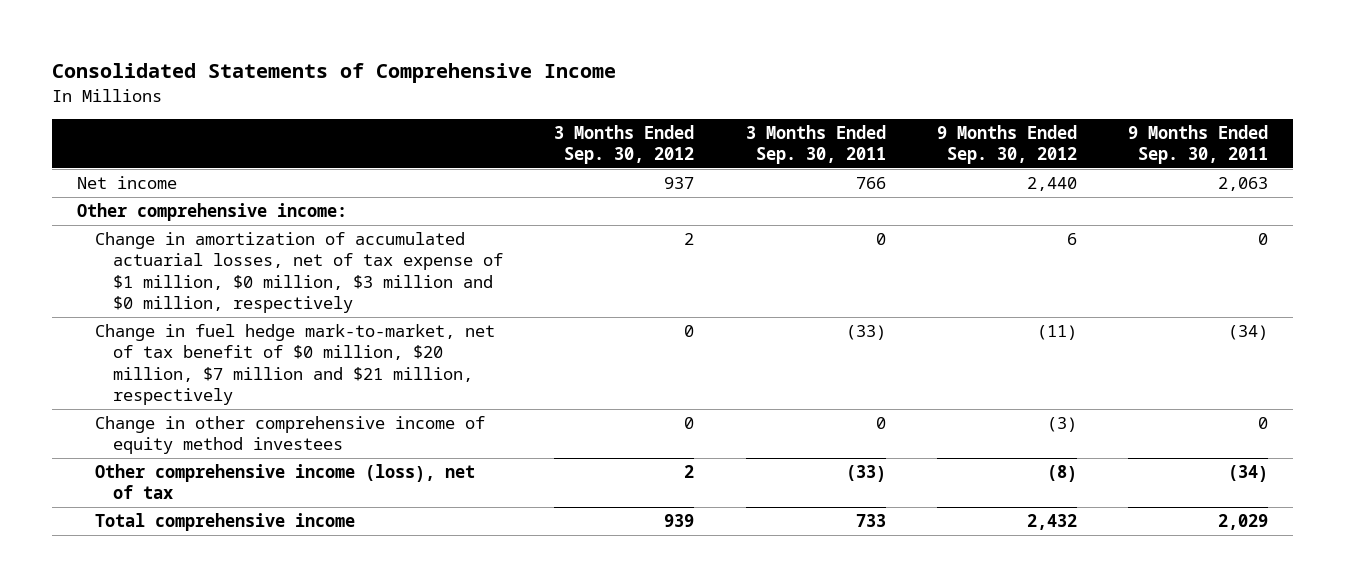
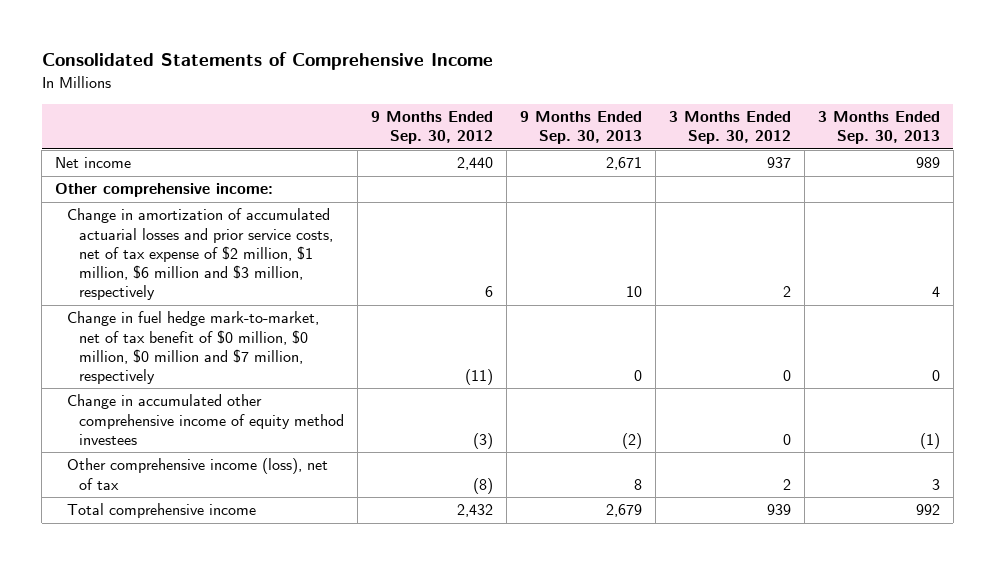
- | 3 Months Ended Sep. 30, 2012 | 3 Months Ended Sep. 30, 2011 | 9 Months Ended Sep. 30, 2012 | 9 Months Ended Sep. 30, 2011
+ | 9 Months Ended Sep. 30, 2012 | 9 Months Ended Sep. 30, 2013 | 3 Months Ended Sep. 30, 2012 | 3 Months Ended Sep. 30, 2013
- Change in amortization of accumulated actuarial losses, net of tax expense of $1 million, $0 million, $3 million and $0 million, respectively | 2 | 0 | 6 | 0
- Change in fuel hedge mark-to-market, net of tax benefit of $0 million, $20 million, $7 million and $21 million, respectively | 0 | (33) | (11) | (34)
- Change in other comprehensive income of equity method investees | 0 | 0 | (3) | 0
+ Change in amortization of accumulated actuarial losses and prior service costs, net of tax expense of $2 million, $1 million, $6 million and $3 million, respectively | 6 | 10 | 2 | 4
+ Change in fuel hedge mark-to-market, net of tax benefit of $0 million, $0 million, $0 million and $7 million, respectively | (11) | 0 | 0 | 0
+ Change in accumulated other comprehensive income of equity method investees | (3) | (2) | 0 | (1)

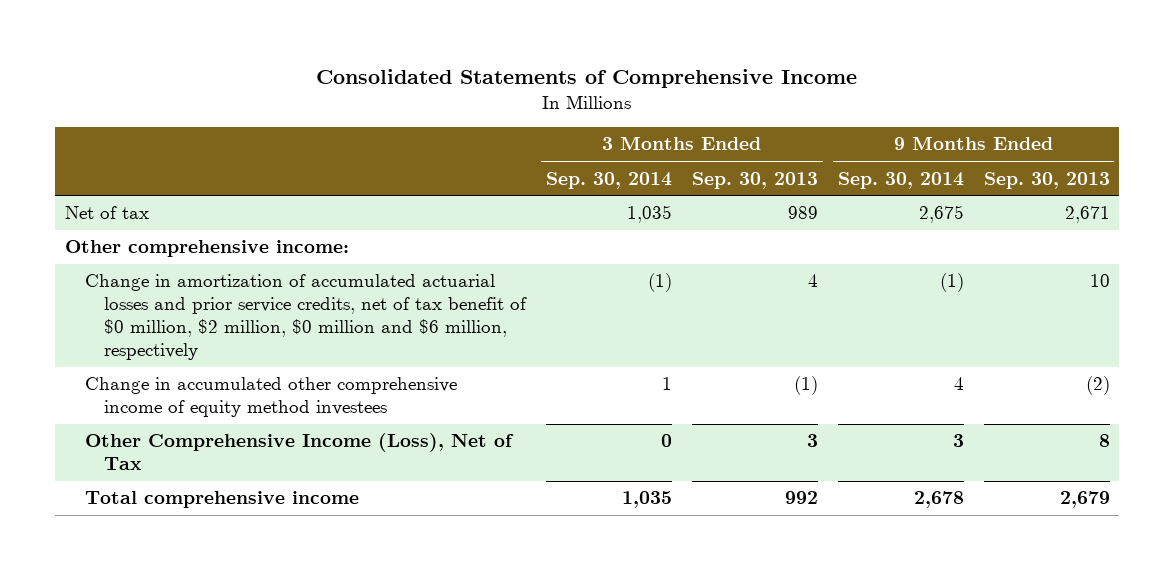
- | 9 Months Ended Sep. 30, 2012 | 9 Months Ended Sep. 30, 2013 | 3 Months Ended Sep. 30, 2012 | 3 Months Ended Sep. 30, 2013
+ | 3 Months Ended Sep. 30, 2014 | 3 Months Ended Sep. 30, 2013 | 9 Months Ended Sep. 30, 2014 | 9 Months Ended Sep. 30, 2013
- Net income | 2,440 | 2,671 | 937 | 989
+ Net of tax | 1,035 | 989 | 2,675 | 2,671
- Change in amortization of accumulated actuarial losses and prior service costs, net of tax expense of $2 million, $1 million, $6 million and $3 million, respectively | 6 | 10 | 2 | 4
- Change in fuel hedge mark-to-market, net of tax benefit of $0 million, $0 million, $0 million and $7 million, respectively | (11) | 0 | 0 | 0
+ Change in amortization of accumulated actuarial losses and prior service credits, net of tax benefit of $0 million, $2 million, $0 million and $6 million, respectively | (1) | 4 | (1) | 10
- Other comprehensive income (loss), net of tax | (8) | 8 | 2 | 3
+ Other Comprehensive Income (Loss), Net of Tax | 0 | 3 | 3 | 8

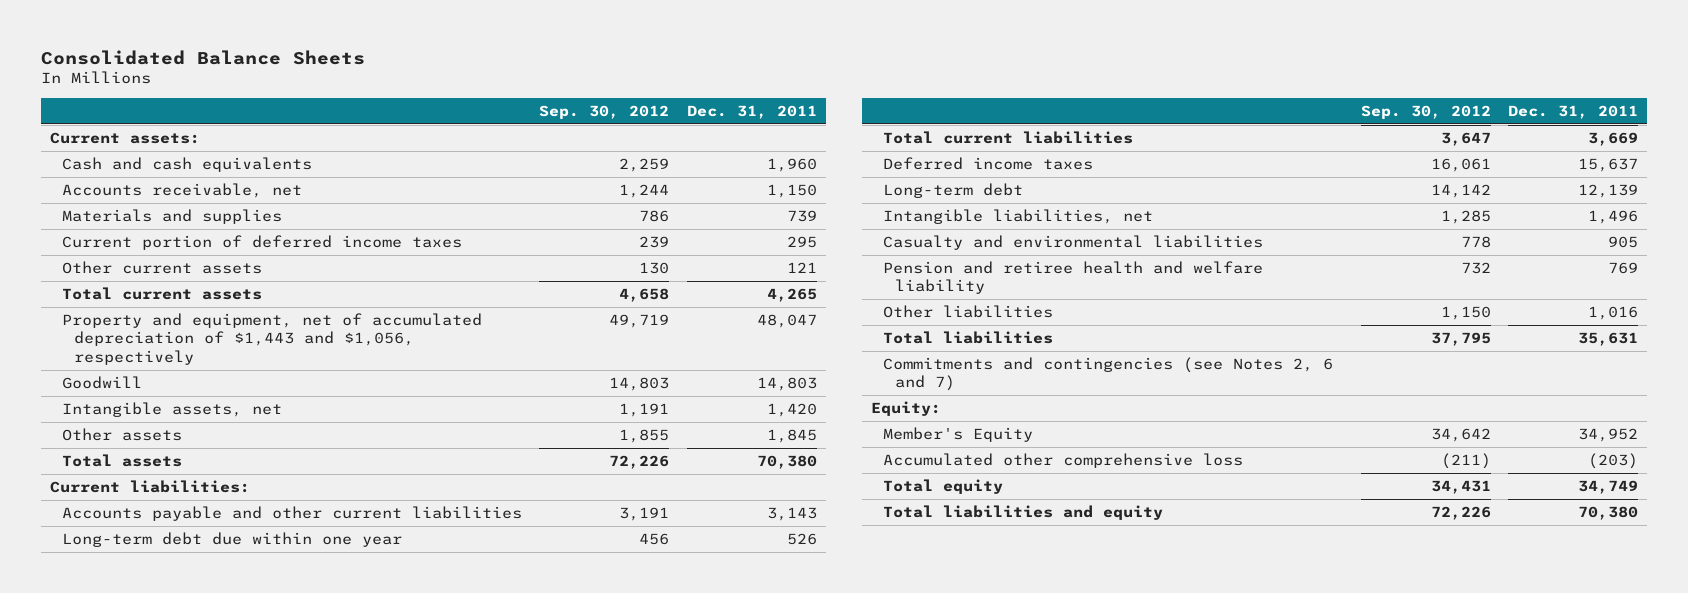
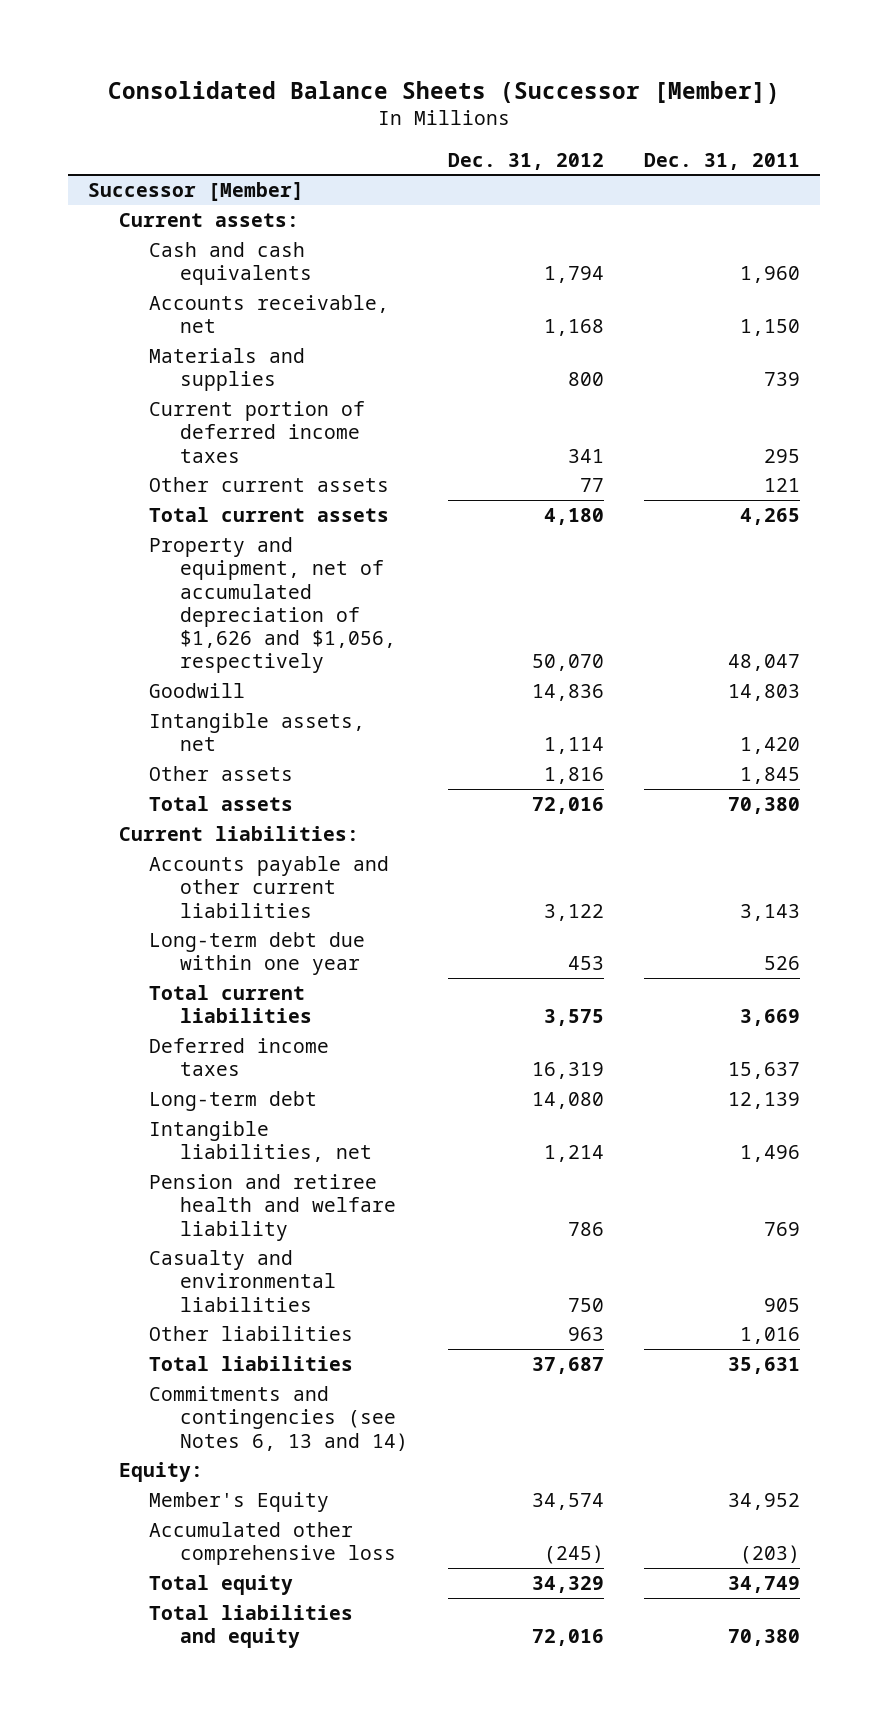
- Consolidated Balance Sheets
+ Consolidated Balance Sheets (Successor [Member])
- | Sep. 30, 2012 | Dec. 31, 2011
+ | Dec. 31, 2012 | Dec. 31, 2011
+ Successor [Member]
- Property and equipment, net of accumulated depreciation of $1,443 and $1,056, respectively | 49,719 | 48,047
+ Property and equipment, net of accumulated depreciation of $1,626 and $1,056, respectively | 50,070 | 48,047
- Casualty and environmental liabilities | 778 | 905
+ Casualty and environmental liabilities | 750 | 905
- Commitments and contingencies (see Notes 2, 6 and 7)
+ Commitments and contingencies (see Notes 6, 13 and 14)

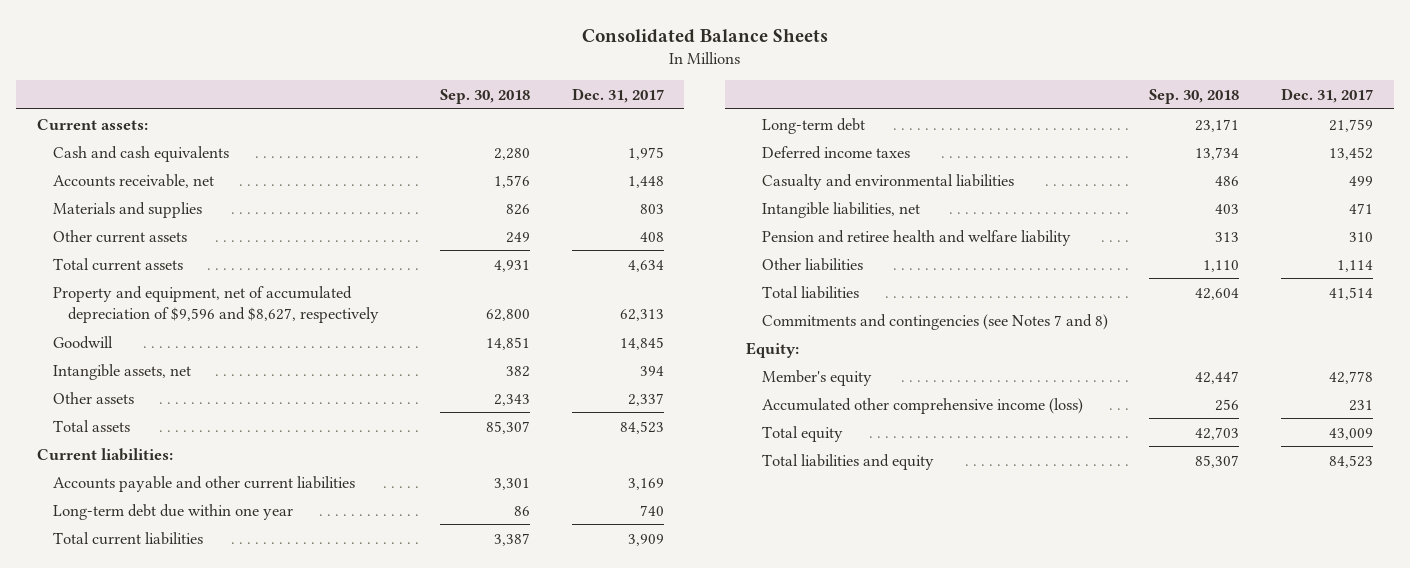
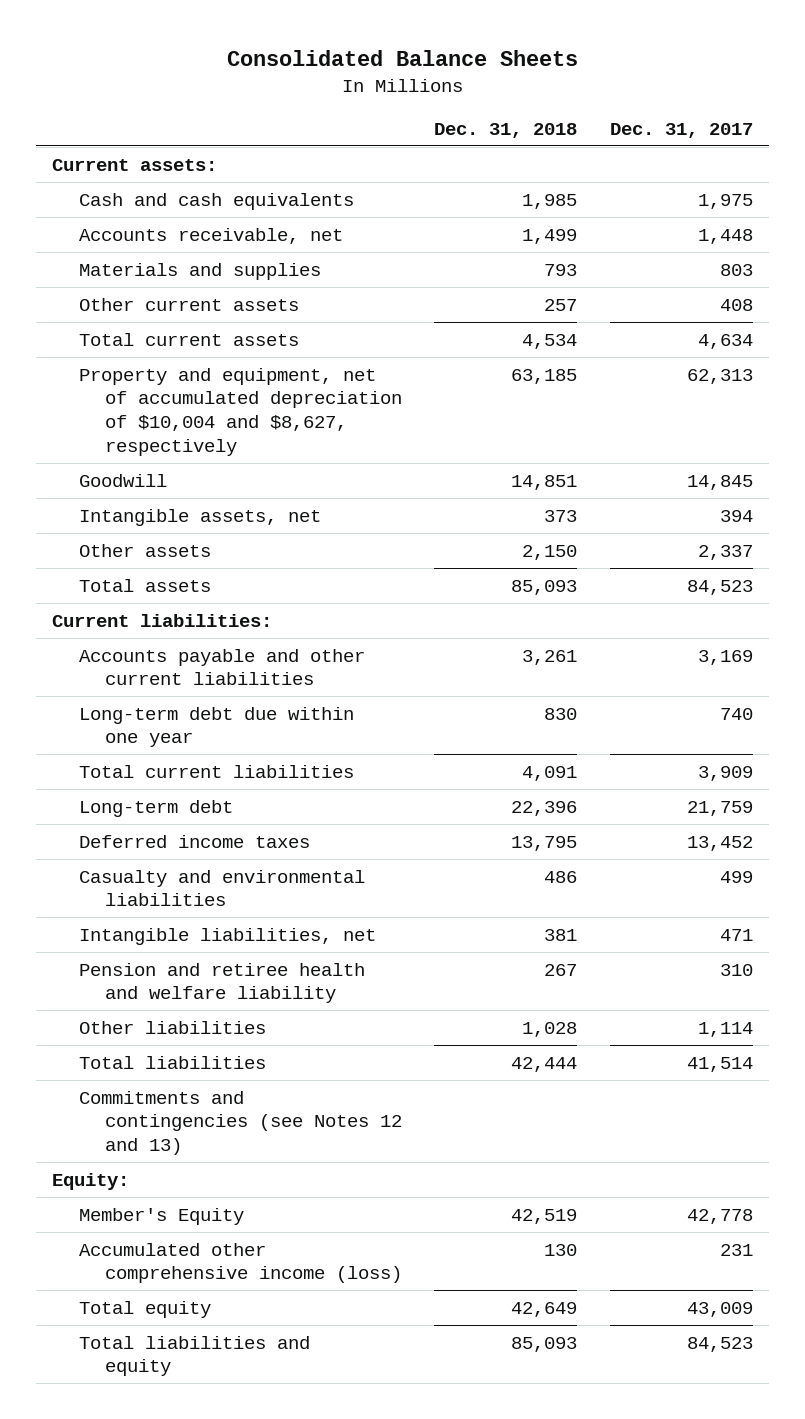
- | Sep. 30, 2018 | Dec. 31, 2017
+ | Dec. 31, 2018 | Dec. 31, 2017
- Property and equipment, net of accumulated depreciation of $9,596 and $8,627, respectively | 62,800 | 62,313
+ Property and equipment, net of accumulated depreciation of $10,004 and $8,627, respectively | 63,185 | 62,313
- Commitments and contingencies (see Notes 7 and 8)
+ Commitments and contingencies (see Notes 12 and 13)
- Member's equity | 42,447 | 42,778
+ Member's Equity | 42,519 | 42,778

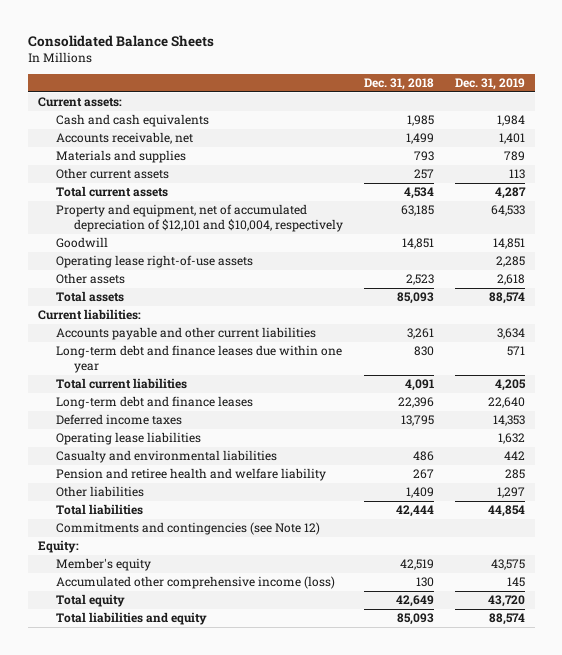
- | Dec. 31, 2018 | Dec. 31, 2017
+ | Dec. 31, 2018 | Dec. 31, 2019
- Property and equipment, net of accumulated depreciation of $10,004 and $8,627, respectively | 63,185 | 62,313
+ Property and equipment, net of accumulated depreciation of $12,101 and $10,004, respectively | 63,185 | 64,533
- Intangible assets, net | 373 | 394
- Other assets | 2,150 | 2,337
+ Operating lease right-of-use assets | | 2,285
+ Other assets | 2,523 | 2,618
- Long-term debt due within one year | 830 | 740
+ Long-term debt and finance leases due within one year | 830 | 571
- Long-term debt | 22,396 | 21,759
+ Long-term debt and finance leases | 22,396 | 22,640
+ Operating lease liabilities | | 1,632
- Intangible liabilities, net | 381 | 471
- Other liabilities | 1,028 | 1,114
+ Other liabilities | 1,409 | 1,297
- Commitments and contingencies (see Notes 12 and 13)
+ Commitments and contingencies (see Note 12)
- Member's Equity | 42,519 | 42,778
+ Member's equity | 42,519 | 43,575

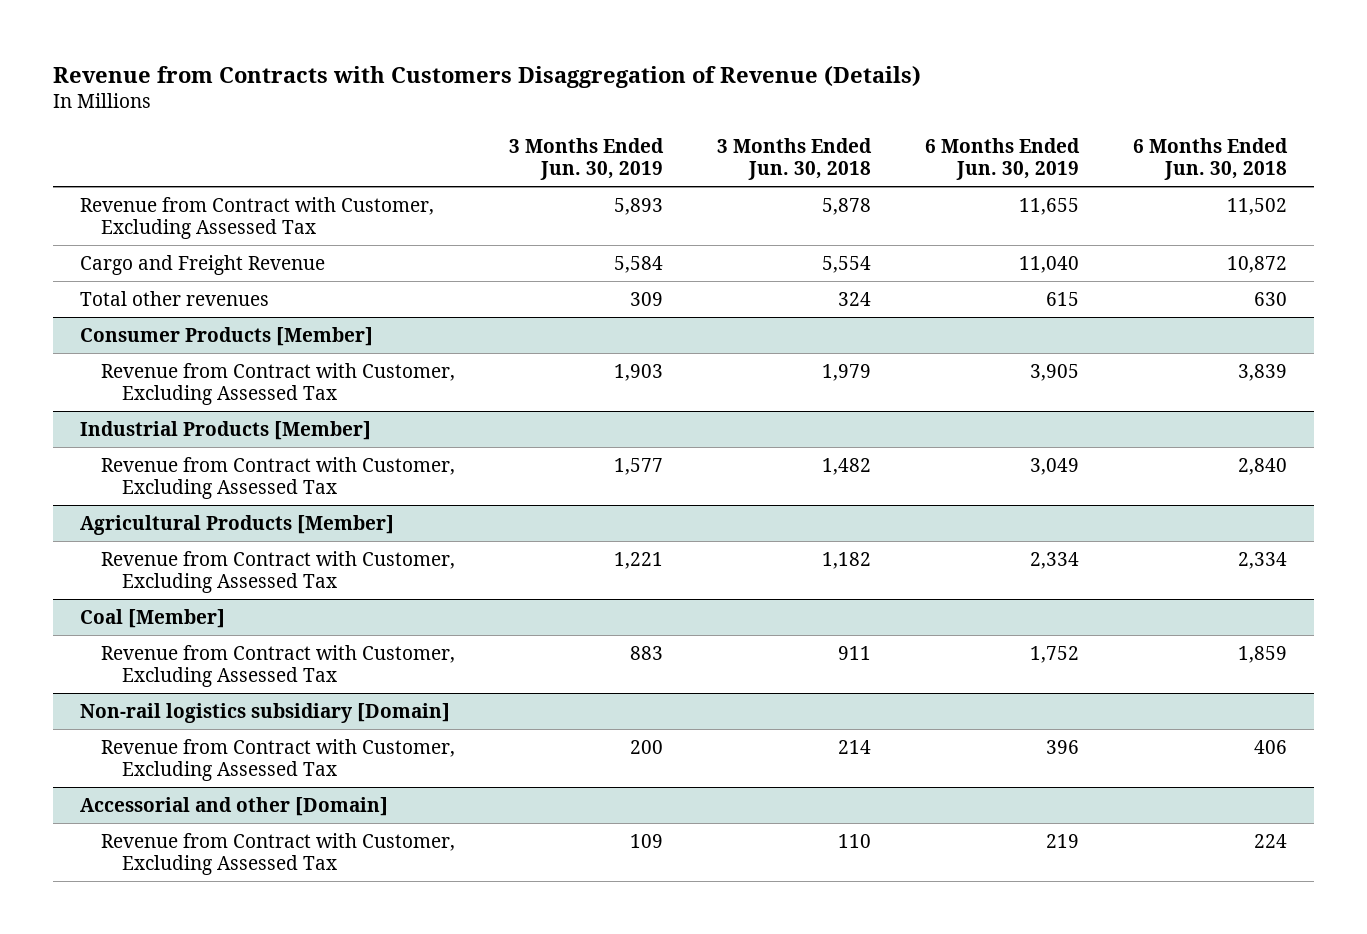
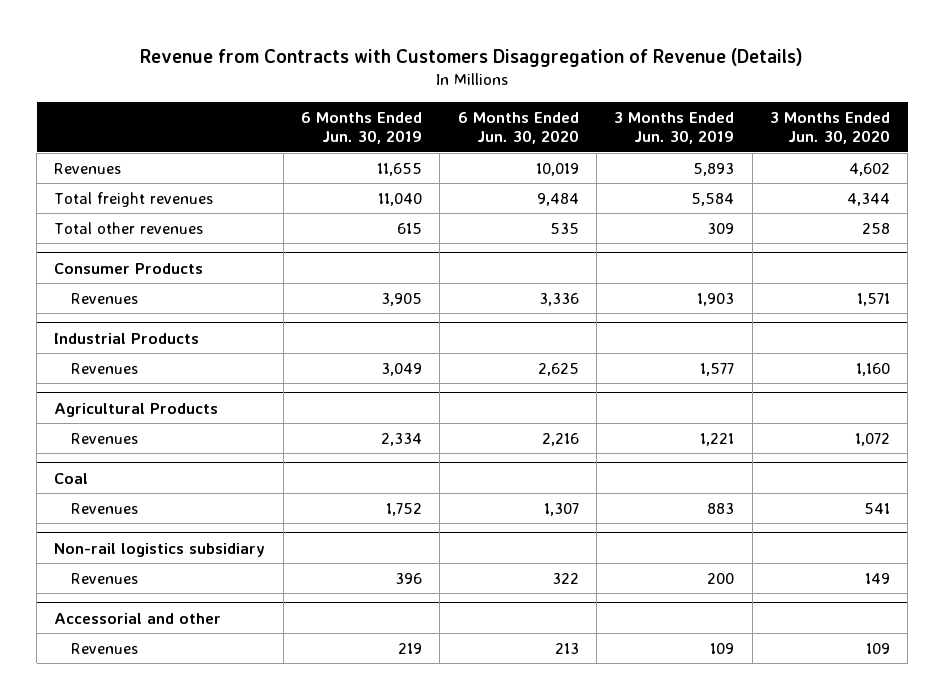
- | 3 Months Ended Jun. 30, 2019 | 3 Months Ended Jun. 30, 2018 | 6 Months Ended Jun. 30, 2019 | 6 Months Ended Jun. 30, 2018
+ | 6 Months Ended Jun. 30, 2019 | 6 Months Ended Jun. 30, 2020 | 3 Months Ended Jun. 30, 2019 | 3 Months Ended Jun. 30, 2020
- Revenue from Contract with Customer, Excluding Assessed Tax | 5,893 | 5,878 | 11,655 | 11,502
- Cargo and Freight Revenue | 5,584 | 5,554 | 11,040 | 10,872
+ Revenues | 11,655 | 10,019 | 5,893 | 4,602
+ Total freight revenues | 11,040 | 9,484 | 5,584 | 4,344
- Consumer Products [Member]
- Revenue from Contract with Customer, Excluding Assessed Tax | 1,903 | 1,979 | 3,905 | 3,839
- Industrial Products [Member]
- Revenue from Contract with Customer, Excluding Assessed Tax | 1,577 | 1,482 | 3,049 | 2,840
- Agricultural Products [Member]
- Revenue from Contract with Customer, Excluding Assessed Tax | 1,221 | 1,182 | 2,334 | 2,334
- Coal [Member]
- Revenue from Contract with Customer, Excluding Assessed Tax | 883 | 911 | 1,752 | 1,859
- Non-rail logistics subsidiary [Domain]
- Revenue from Contract with Customer, Excluding Assessed Tax | 200 | 214 | 396 | 406
- Accessorial and other [Domain]
- Revenue from Contract with Customer, Excluding Assessed Tax | 109 | 110 | 219 | 224
+ Consumer Products
+ Revenues | 3,905 | 3,336 | 1,903 | 1,571
+ Industrial Products
+ Revenues | 3,049 | 2,625 | 1,577 | 1,160
+ Agricultural Products
+ Revenues | 2,334 | 2,216 | 1,221 | 1,072
+ Coal
+ Revenues | 1,752 | 1,307 | 883 | 541
+ Non-rail logistics subsidiary
+ Revenues | 396 | 322 | 200 | 149
+ Accessorial and other
+ Revenues | 219 | 213 | 109 | 109

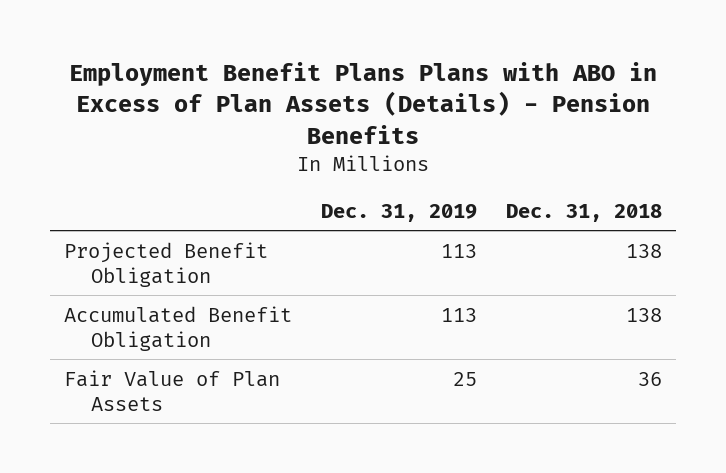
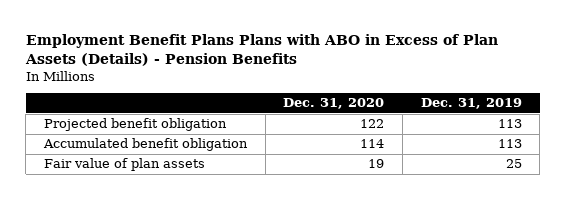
- | Dec. 31, 2019 | Dec. 31, 2018
+ | Dec. 31, 2020 | Dec. 31, 2019
- Projected Benefit Obligation | 113 | 138
- Accumulated Benefit Obligation | 113 | 138
- Fair Value of Plan Assets | 25 | 36
+ Projected benefit obligation | 122 | 113
+ Accumulated benefit obligation | 114 | 113
+ Fair value of plan assets | 19 | 25

